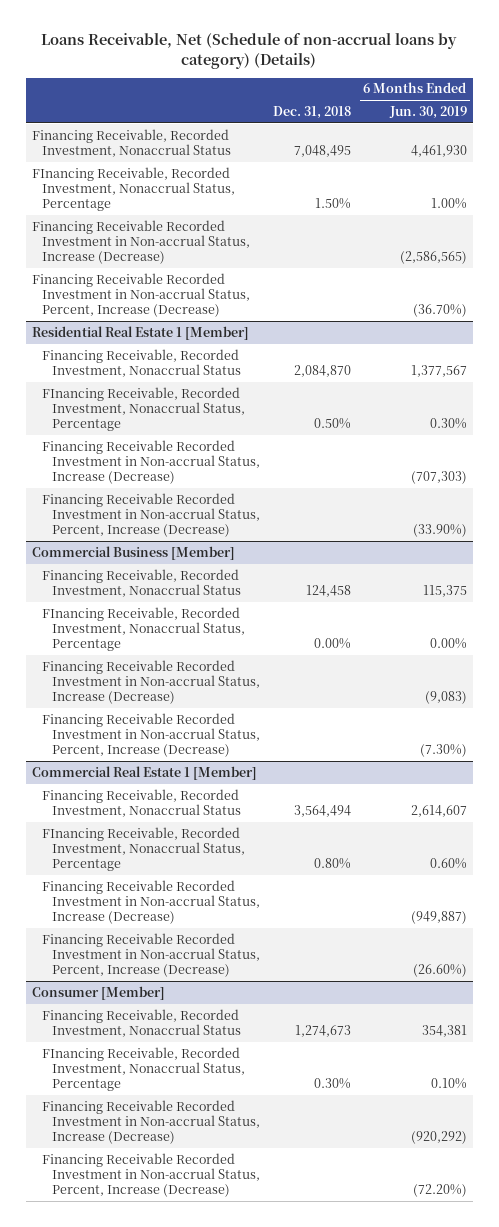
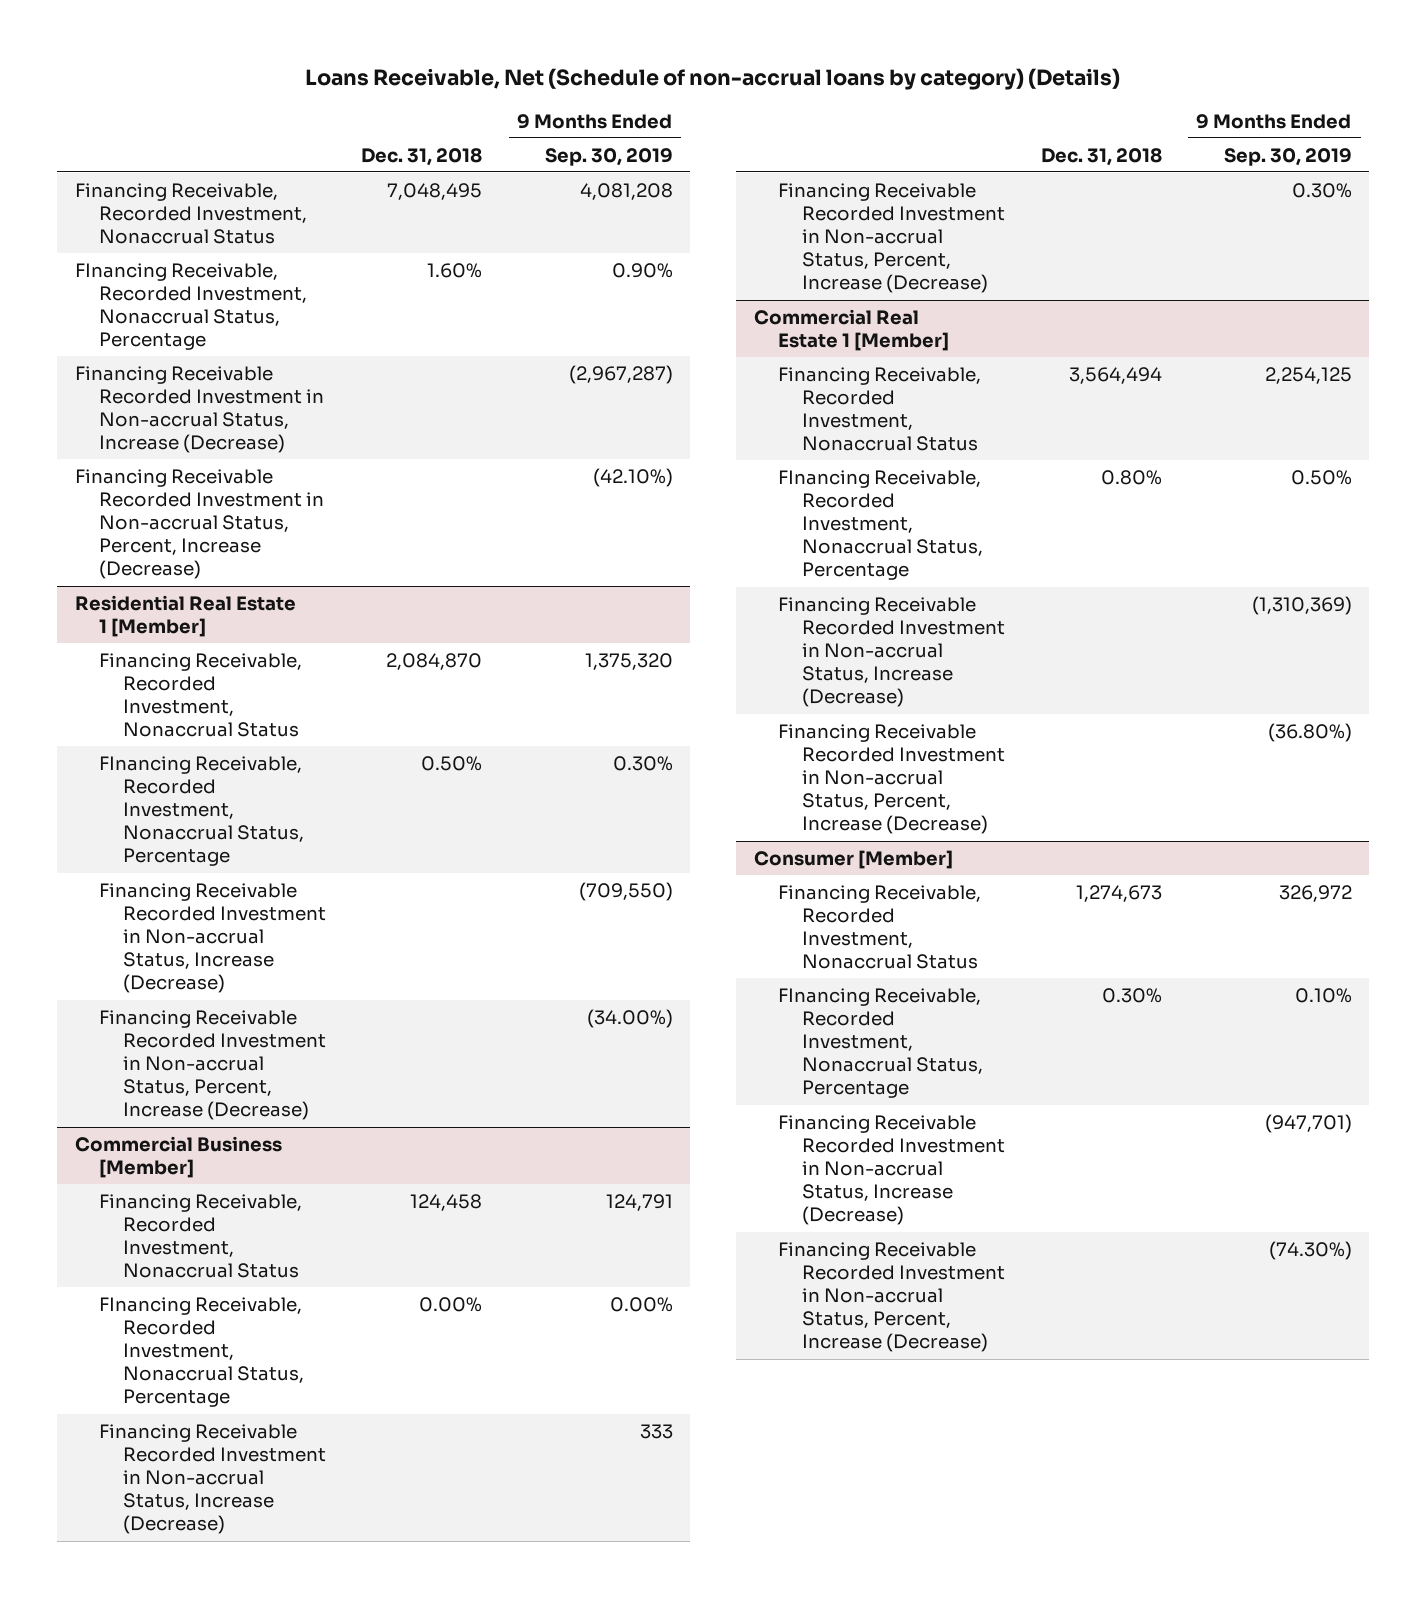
- | Dec. 31, 2018 | 6 Months Ended Jun. 30, 2019
+ | Dec. 31, 2018 | 9 Months Ended Sep. 30, 2019
- FInancing Receivable, Recorded Investment, Nonaccrual Status, Percentage | 1.50% | 1.00%
+ FInancing Receivable, Recorded Investment, Nonaccrual Status, Percentage | 1.60% | 0.90%

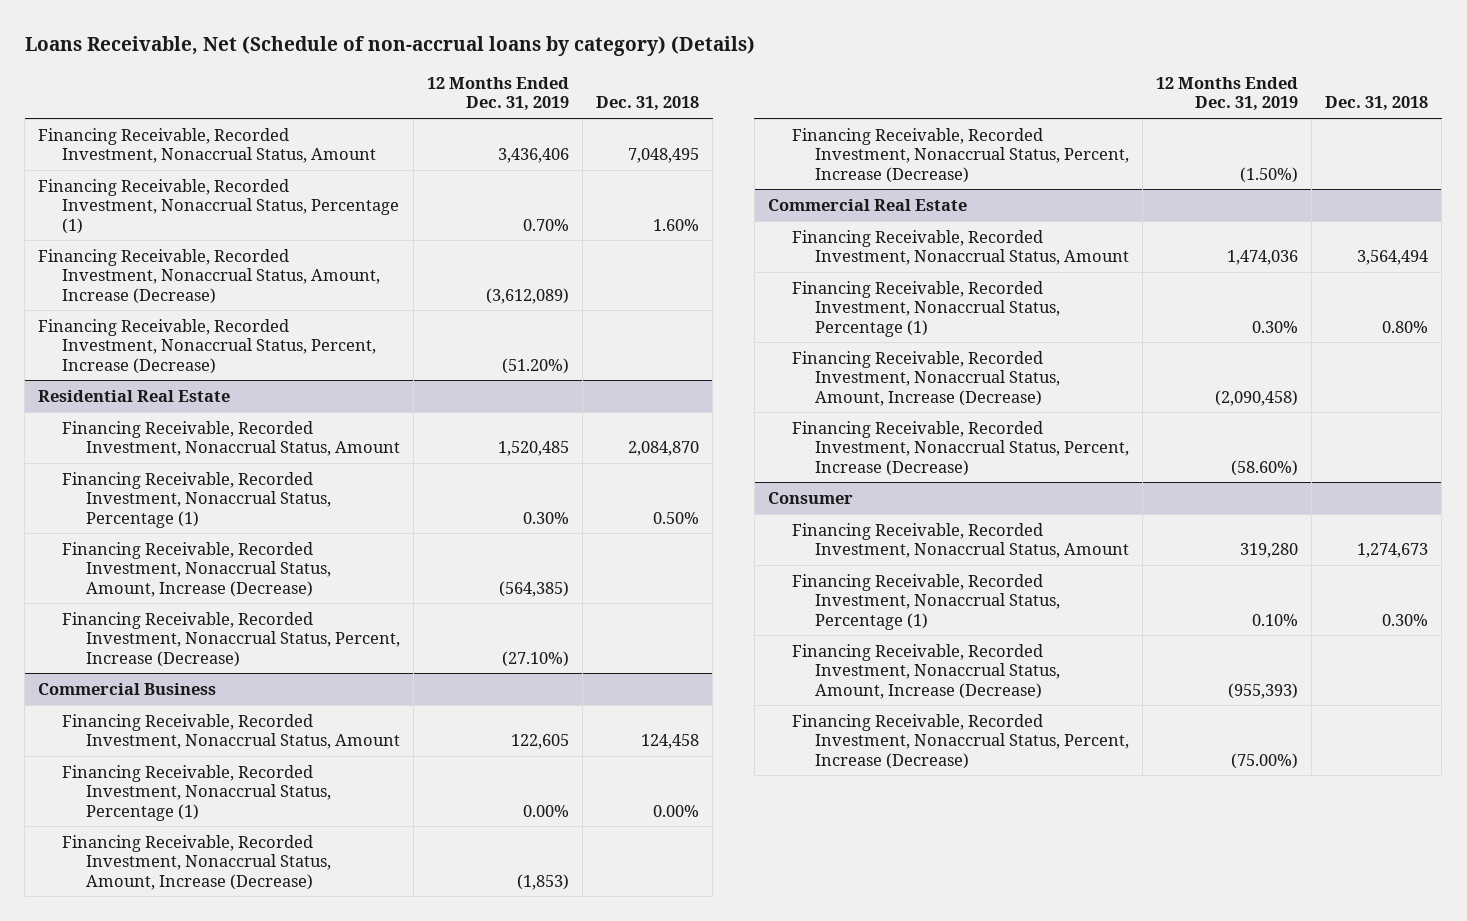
- | Dec. 31, 2018 | 9 Months Ended Sep. 30, 2019
+ | 12 Months Ended Dec. 31, 2019 | Dec. 31, 2018
- Financing Receivable, Recorded Investment, Nonaccrual Status | 7,048,495 | 4,081,208
- FInancing Receivable, Recorded Investment, Nonaccrual Status, Percentage | 1.60% | 0.90%
- Financing Receivable Recorded Investment in Non-accrual Status, Increase (Decrease) | | (2,967,287)
- Financing Receivable Recorded Investment in Non-accrual Status, Percent, Increase (Decrease) | | (42.10%)
- Residential Real Estate 1 [Member]
- Financing Receivable, Recorded Investment, Nonaccrual Status | 2,084,870 | 1,375,320
- FInancing Receivable, Recorded Investment, Nonaccrual Status, Percentage | 0.50% | 0.30%
- Financing Receivable Recorded Investment in Non-accrual Status, Increase (Decrease) | | (709,550)
- Financing Receivable Recorded Investment in Non-accrual Status, Percent, Increase (Decrease) | | (34.00%)
- Commercial Business [Member]
- Financing Receivable, Recorded Investment, Nonaccrual Status | 124,458 | 124,791
- FInancing Receivable, Recorded Investment, Nonaccrual Status, Percentage | 0.00% | 0.00%
- Financing Receivable Recorded Investment in Non-accrual Status, Increase (Decrease) | | 333
- Financing Receivable Recorded Investment in Non-accrual Status, Percent, Increase (Decrease) | | 0.30%
- Commercial Real Estate 1 [Member]
- Financing Receivable, Recorded Investment, Nonaccrual Status | 3,564,494 | 2,254,125
- FInancing Receivable, Recorded Investment, Nonaccrual Status, Percentage | 0.80% | 0.50%
- Financing Receivable Recorded Investment in Non-accrual Status, Increase (Decrease) | | (1,310,369)
- Financing Receivable Recorded Investment in Non-accrual Status, Percent, Increase (Decrease) | | (36.80%)
- Consumer [Member]
- Financing Receivable, Recorded Investment, Nonaccrual Status | 1,274,673 | 326,972
- FInancing Receivable, Recorded Investment, Nonaccrual Status, Percentage | 0.30% | 0.10%
- Financing Receivable Recorded Investment in Non-accrual Status, Increase (Decrease) | | (947,701)
- Financing Receivable Recorded Investment in Non-accrual Status, Percent, Increase (Decrease) | | (74.30%)
+ Financing Receivable, Recorded Investment, Nonaccrual Status, Amount | 3,436,406 | 7,048,495
+ Financing Receivable, Recorded Investment, Nonaccrual Status, Percentage (1) | 0.70% | 1.60%
+ Financing Receivable, Recorded Investment, Nonaccrual Status, Amount, Increase (Decrease) | (3,612,089) |
+ Financing Receivable, Recorded Investment, Nonaccrual Status, Percent, Increase (Decrease) | (51.20%) |
+ Residential Real Estate
+ Financing Receivable, Recorded Investment, Nonaccrual Status, Amount | 1,520,485 | 2,084,870
+ Financing Receivable, Recorded Investment, Nonaccrual Status, Percentage (1) | 0.30% | 0.50%
+ Financing Receivable, Recorded Investment, Nonaccrual Status, Amount, Increase (Decrease) | (564,385) |
+ Financing Receivable, Recorded Investment, Nonaccrual Status, Percent, Increase (Decrease) | (27.10%) |
+ Commercial Business
+ Financing Receivable, Recorded Investment, Nonaccrual Status, Amount | 122,605 | 124,458
+ Financing Receivable, Recorded Investment, Nonaccrual Status, Percentage (1) | 0.00% | 0.00%
+ Financing Receivable, Recorded Investment, Nonaccrual Status, Amount, Increase (Decrease) | (1,853) |
+ Financing Receivable, Recorded Investment, Nonaccrual Status, Percent, Increase (Decrease) | (1.50%) |
+ Commercial Real Estate
+ Financing Receivable, Recorded Investment, Nonaccrual Status, Amount | 1,474,036 | 3,564,494
+ Financing Receivable, Recorded Investment, Nonaccrual Status, Percentage (1) | 0.30% | 0.80%
+ Financing Receivable, Recorded Investment, Nonaccrual Status, Amount, Increase (Decrease) | (2,090,458) |
+ Financing Receivable, Recorded Investment, Nonaccrual Status, Percent, Increase (Decrease) | (58.60%) |
+ Consumer
+ Financing Receivable, Recorded Investment, Nonaccrual Status, Amount | 319,280 | 1,274,673
+ Financing Receivable, Recorded Investment, Nonaccrual Status, Percentage (1) | 0.10% | 0.30%
+ Financing Receivable, Recorded Investment, Nonaccrual Status, Amount, Increase (Decrease) | (955,393) |
+ Financing Receivable, Recorded Investment, Nonaccrual Status, Percent, Increase (Decrease) | (75.00%) |

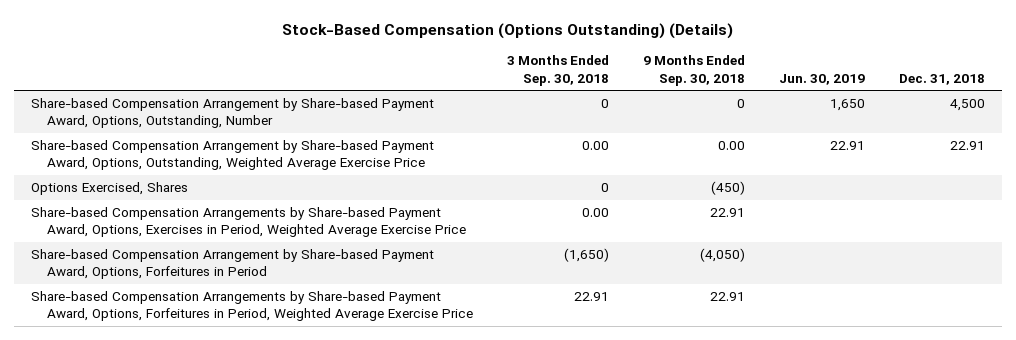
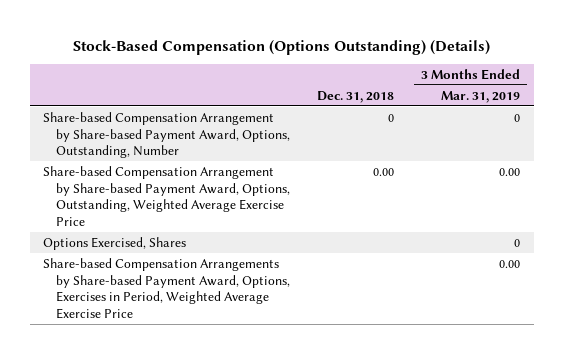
- | 3 Months Ended Sep. 30, 2018 | 9 Months Ended Sep. 30, 2018 | Jun. 30, 2019 | Dec. 31, 2018
+ | Dec. 31, 2018 | 3 Months Ended Mar. 31, 2019
- Share-based Compensation Arrangement by Share-based Payment Award, Options, Outstanding, Number | 0 | 0 | 1,650 | 4,500
- Share-based Compensation Arrangement by Share-based Payment Award, Options, Outstanding, Weighted Average Exercise Price | 0.00 | 0.00 | 22.91 | 22.91
+ Share-based Compensation Arrangement by Share-based Payment Award, Options, Outstanding, Number | 0 | 0
+ Share-based Compensation Arrangement by Share-based Payment Award, Options, Outstanding, Weighted Average Exercise Price | 0.00 | 0.00
- Share-based Compensation Arrangement by Share-based Payment Award, Options, Forfeitures in Period | (1,650) | (4,050) | |
- Share-based Compensation Arrangements by Share-based Payment Award, Options, Forfeitures in Period, Weighted Average Exercise Price | 22.91 | 22.91 | |

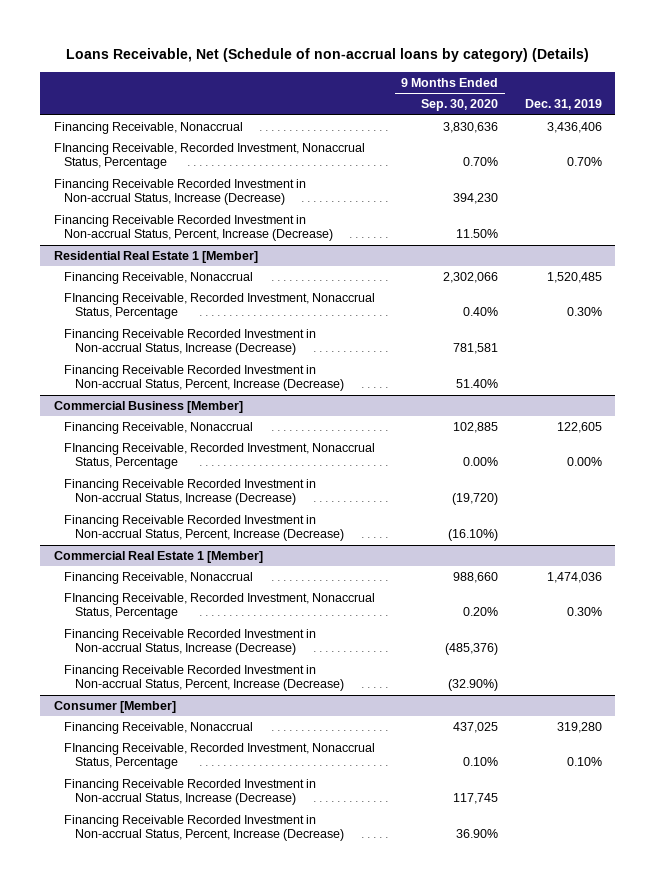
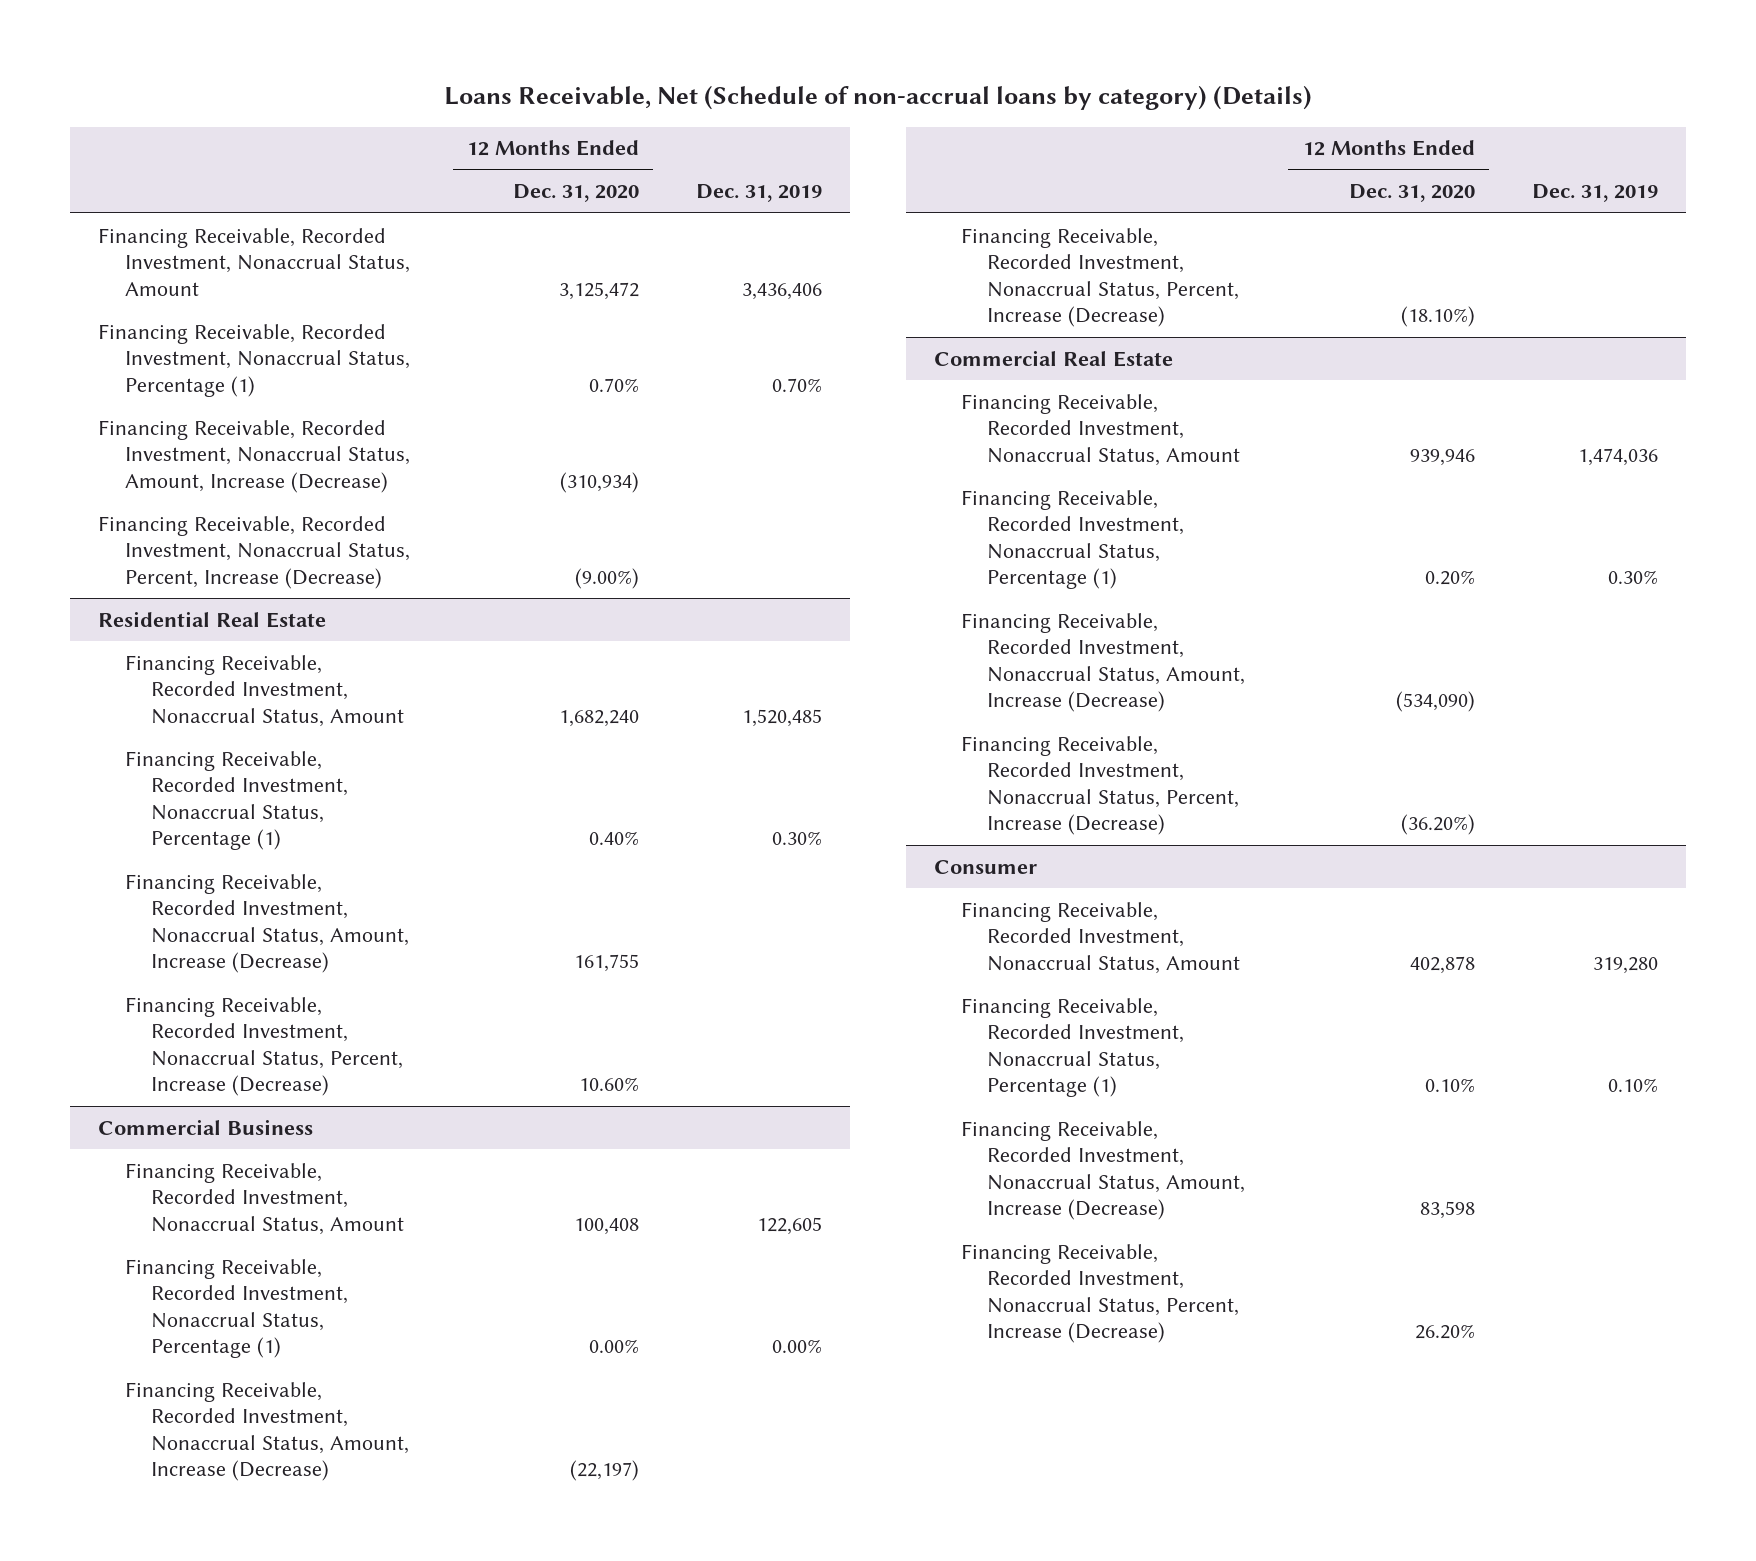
- | 9 Months Ended Sep. 30, 2020 | Dec. 31, 2019
+ | 12 Months Ended Dec. 31, 2020 | Dec. 31, 2019
- Financing Receivable, Nonaccrual | 3,830,636 | 3,436,406
- FInancing Receivable, Recorded Investment, Nonaccrual Status, Percentage | 0.70% | 0.70%
- Financing Receivable Recorded Investment in Non-accrual Status, Increase (Decrease) | 394,230 |
- Financing Receivable Recorded Investment in Non-accrual Status, Percent, Increase (Decrease) | 11.50% |
- Residential Real Estate 1 [Member]
- Financing Receivable, Nonaccrual | 2,302,066 | 1,520,485
- FInancing Receivable, Recorded Investment, Nonaccrual Status, Percentage | 0.40% | 0.30%
- Financing Receivable Recorded Investment in Non-accrual Status, Increase (Decrease) | 781,581 |
- Financing Receivable Recorded Investment in Non-accrual Status, Percent, Increase (Decrease) | 51.40% |
- Commercial Business [Member]
- Financing Receivable, Nonaccrual | 102,885 | 122,605
- FInancing Receivable, Recorded Investment, Nonaccrual Status, Percentage | 0.00% | 0.00%
- Financing Receivable Recorded Investment in Non-accrual Status, Increase (Decrease) | (19,720) |
- Financing Receivable Recorded Investment in Non-accrual Status, Percent, Increase (Decrease) | (16.10%) |
- Commercial Real Estate 1 [Member]
- Financing Receivable, Nonaccrual | 988,660 | 1,474,036
- FInancing Receivable, Recorded Investment, Nonaccrual Status, Percentage | 0.20% | 0.30%
- Financing Receivable Recorded Investment in Non-accrual Status, Increase (Decrease) | (485,376) |
- Financing Receivable Recorded Investment in Non-accrual Status, Percent, Increase (Decrease) | (32.90%) |
- Consumer [Member]
- Financing Receivable, Nonaccrual | 437,025 | 319,280
- FInancing Receivable, Recorded Investment, Nonaccrual Status, Percentage | 0.10% | 0.10%
- Financing Receivable Recorded Investment in Non-accrual Status, Increase (Decrease) | 117,745 |
- Financing Receivable Recorded Investment in Non-accrual Status, Percent, Increase (Decrease) | 36.90% |
+ Financing Receivable, Recorded Investment, Nonaccrual Status, Amount | 3,125,472 | 3,436,406
+ Financing Receivable, Recorded Investment, Nonaccrual Status, Percentage (1) | 0.70% | 0.70%
+ Financing Receivable, Recorded Investment, Nonaccrual Status, Amount, Increase (Decrease) | (310,934) |
+ Financing Receivable, Recorded Investment, Nonaccrual Status, Percent, Increase (Decrease) | (9.00%) |
+ Residential Real Estate
+ Financing Receivable, Recorded Investment, Nonaccrual Status, Amount | 1,682,240 | 1,520,485
+ Financing Receivable, Recorded Investment, Nonaccrual Status, Percentage (1) | 0.40% | 0.30%
+ Financing Receivable, Recorded Investment, Nonaccrual Status, Amount, Increase (Decrease) | 161,755 |
+ Financing Receivable, Recorded Investment, Nonaccrual Status, Percent, Increase (Decrease) | 10.60% |
+ Commercial Business
+ Financing Receivable, Recorded Investment, Nonaccrual Status, Amount | 100,408 | 122,605
+ Financing Receivable, Recorded Investment, Nonaccrual Status, Percentage (1) | 0.00% | 0.00%
+ Financing Receivable, Recorded Investment, Nonaccrual Status, Amount, Increase (Decrease) | (22,197) |
+ Financing Receivable, Recorded Investment, Nonaccrual Status, Percent, Increase (Decrease) | (18.10%) |
+ Commercial Real Estate
+ Financing Receivable, Recorded Investment, Nonaccrual Status, Amount | 939,946 | 1,474,036
+ Financing Receivable, Recorded Investment, Nonaccrual Status, Percentage (1) | 0.20% | 0.30%
+ Financing Receivable, Recorded Investment, Nonaccrual Status, Amount, Increase (Decrease) | (534,090) |
+ Financing Receivable, Recorded Investment, Nonaccrual Status, Percent, Increase (Decrease) | (36.20%) |
+ Consumer
+ Financing Receivable, Recorded Investment, Nonaccrual Status, Amount | 402,878 | 319,280
+ Financing Receivable, Recorded Investment, Nonaccrual Status, Percentage (1) | 0.10% | 0.10%
+ Financing Receivable, Recorded Investment, Nonaccrual Status, Amount, Increase (Decrease) | 83,598 |
+ Financing Receivable, Recorded Investment, Nonaccrual Status, Percent, Increase (Decrease) | 26.20% |

